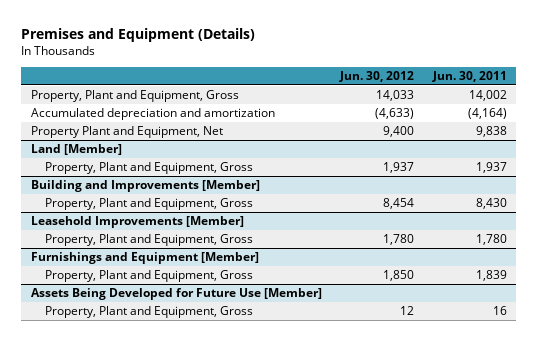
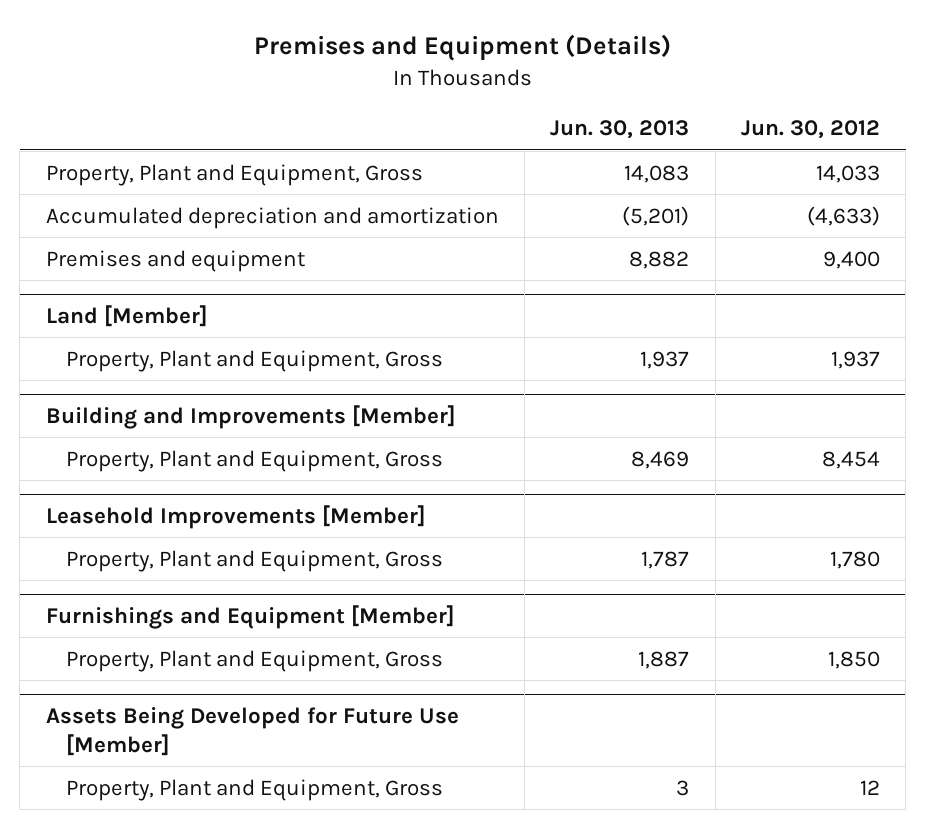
- | Jun. 30, 2012 | Jun. 30, 2011
+ | Jun. 30, 2013 | Jun. 30, 2012
- Property Plant and Equipment, Net | 9,400 | 9,838
+ Premises and equipment | 8,882 | 9,400

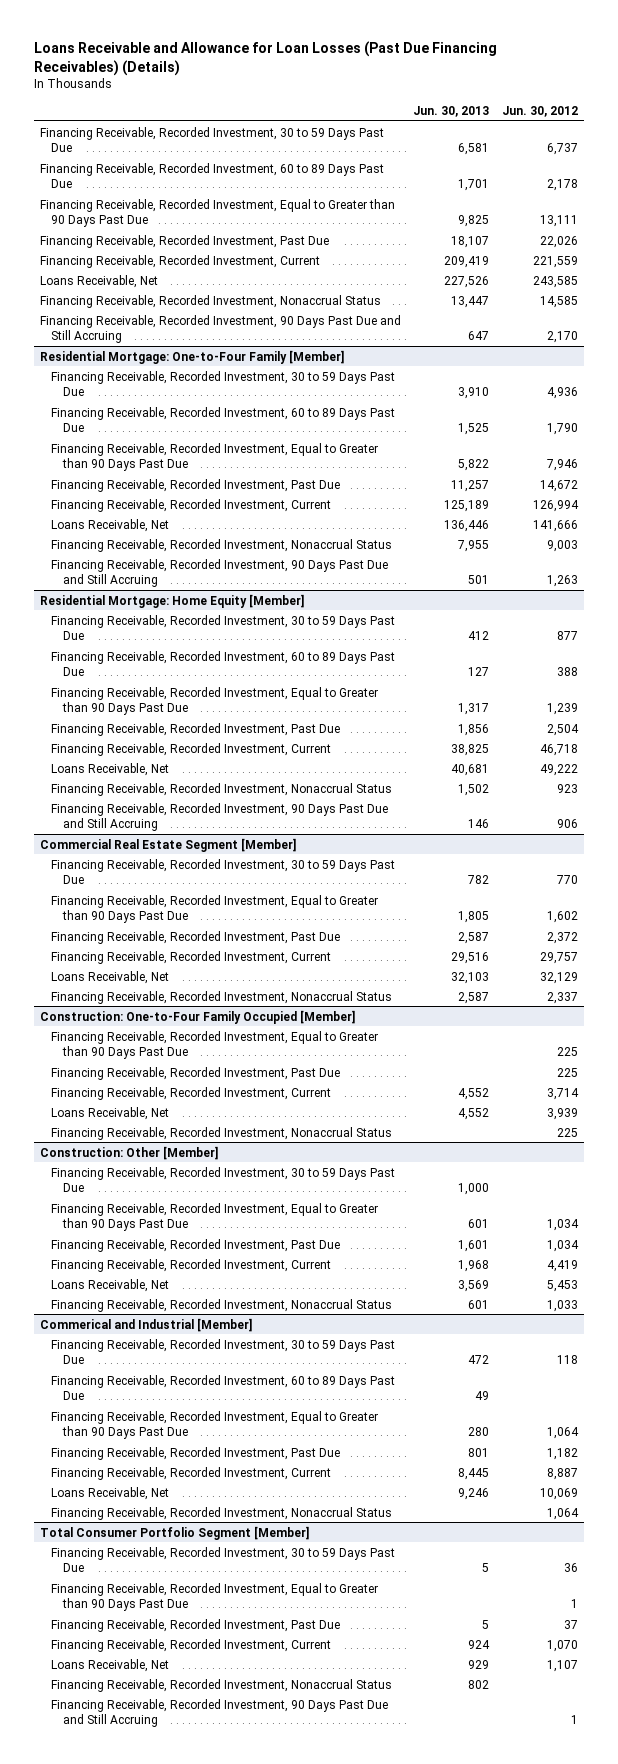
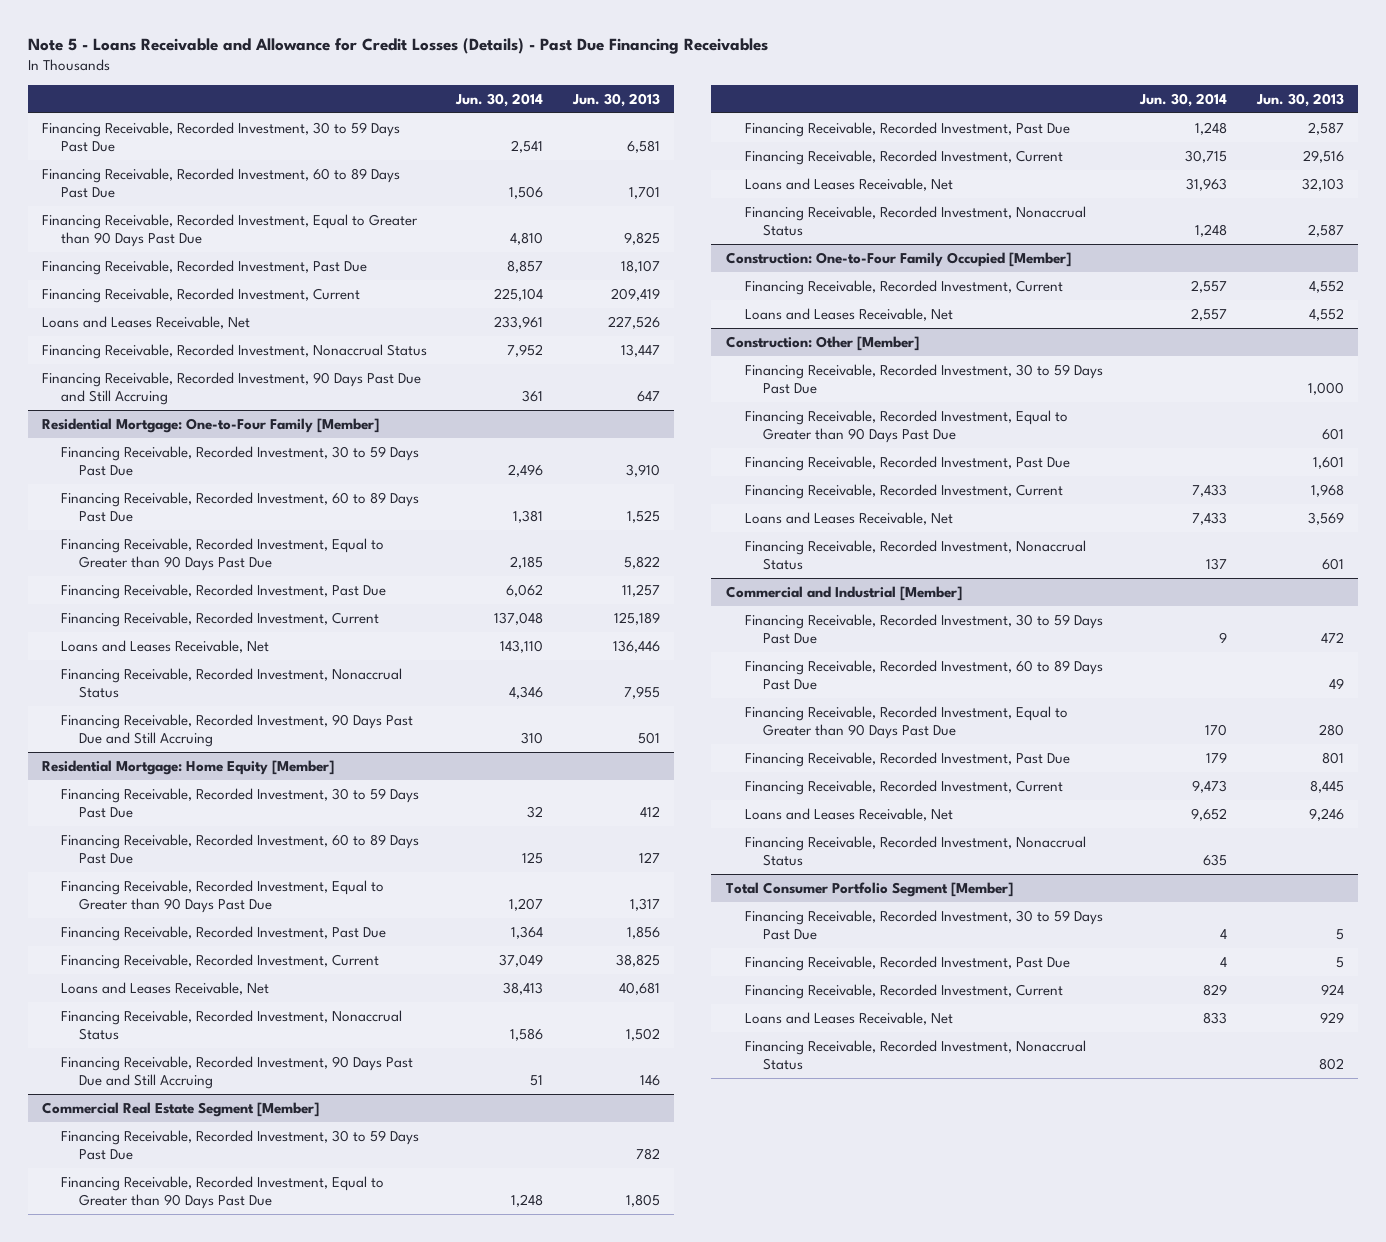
- Loans Receivable and Allowance for Loan Losses (Past Due Financing Receivables) (Details)
+ Note 5 - Loans Receivable and Allowance for Credit Losses (Details) - Past Due Financing Receivables
- | Jun. 30, 2013 | Jun. 30, 2012
+ | Jun. 30, 2014 | Jun. 30, 2013
- Loans Receivable, Net | 227,526 | 243,585
+ Loans and Leases Receivable, Net | 233,961 | 227,526
@ Residential Mortgage: One-to-Four Family [Member]
- Loans Receivable, Net | 136,446 | 141,666
+ Loans and Leases Receivable, Net | 143,110 | 136,446
@ Residential Mortgage: Home Equity [Member]
- Loans Receivable, Net | 40,681 | 49,222
+ Loans and Leases Receivable, Net | 38,413 | 40,681
@ Commercial Real Estate Segment [Member]
- Loans Receivable, Net | 32,103 | 32,129
+ Loans and Leases Receivable, Net | 31,963 | 32,103
@ Construction: One-to-Four Family Occupied [Member]
- Financing Receivable, Recorded Investment, Equal to Greater than 90 Days Past Due | | 225
- Financing Receivable, Recorded Investment, Past Due | | 225
- Loans Receivable, Net | 4,552 | 3,939
- Financing Receivable, Recorded Investment, Nonaccrual Status | | 225
+ Loans and Leases Receivable, Net | 2,557 | 4,552
@ Construction: Other [Member]
- Loans Receivable, Net | 3,569 | 5,453
+ Loans and Leases Receivable, Net | 7,433 | 3,569
- Commerical and Industrial [Member]
+ Commercial and Industrial [Member]
- Loans Receivable, Net | 9,246 | 10,069
+ Loans and Leases Receivable, Net | 9,652 | 9,246
@ Total Consumer Portfolio Segment [Member]
- Financing Receivable, Recorded Investment, Equal to Greater than 90 Days Past Due | | 1
- Loans Receivable, Net | 929 | 1,107
+ Loans and Leases Receivable, Net | 833 | 929
- Financing Receivable, Recorded Investment, 90 Days Past Due and Still Accruing | | 1

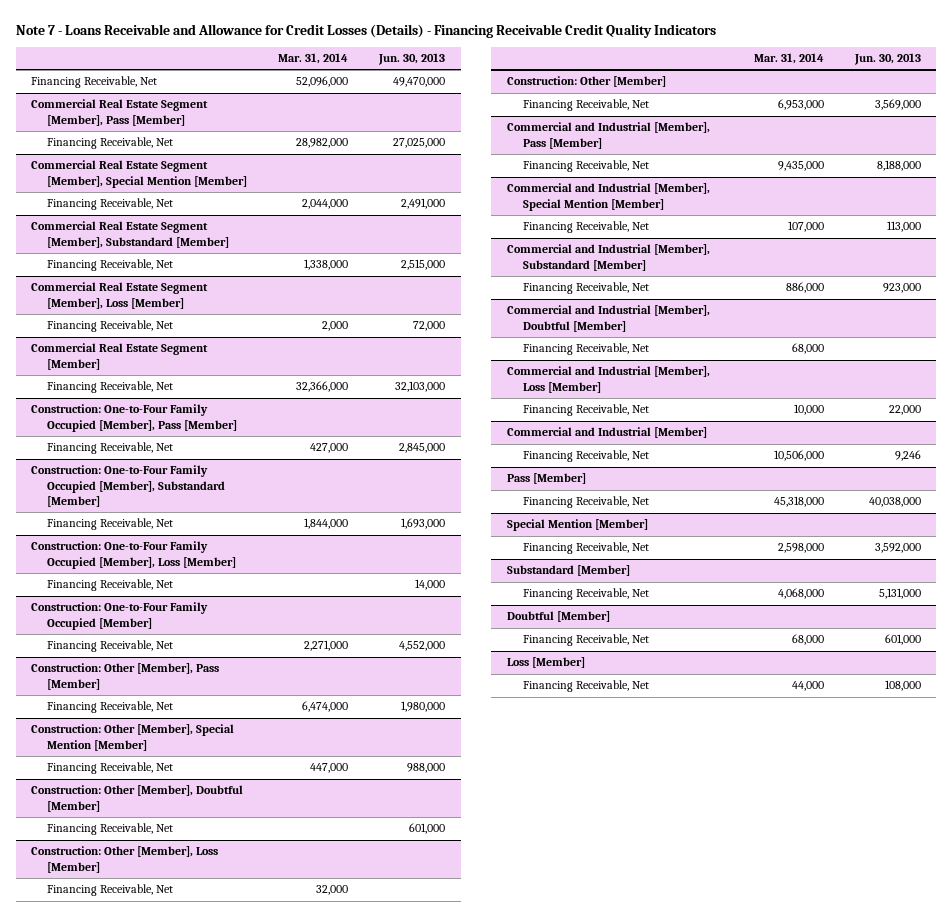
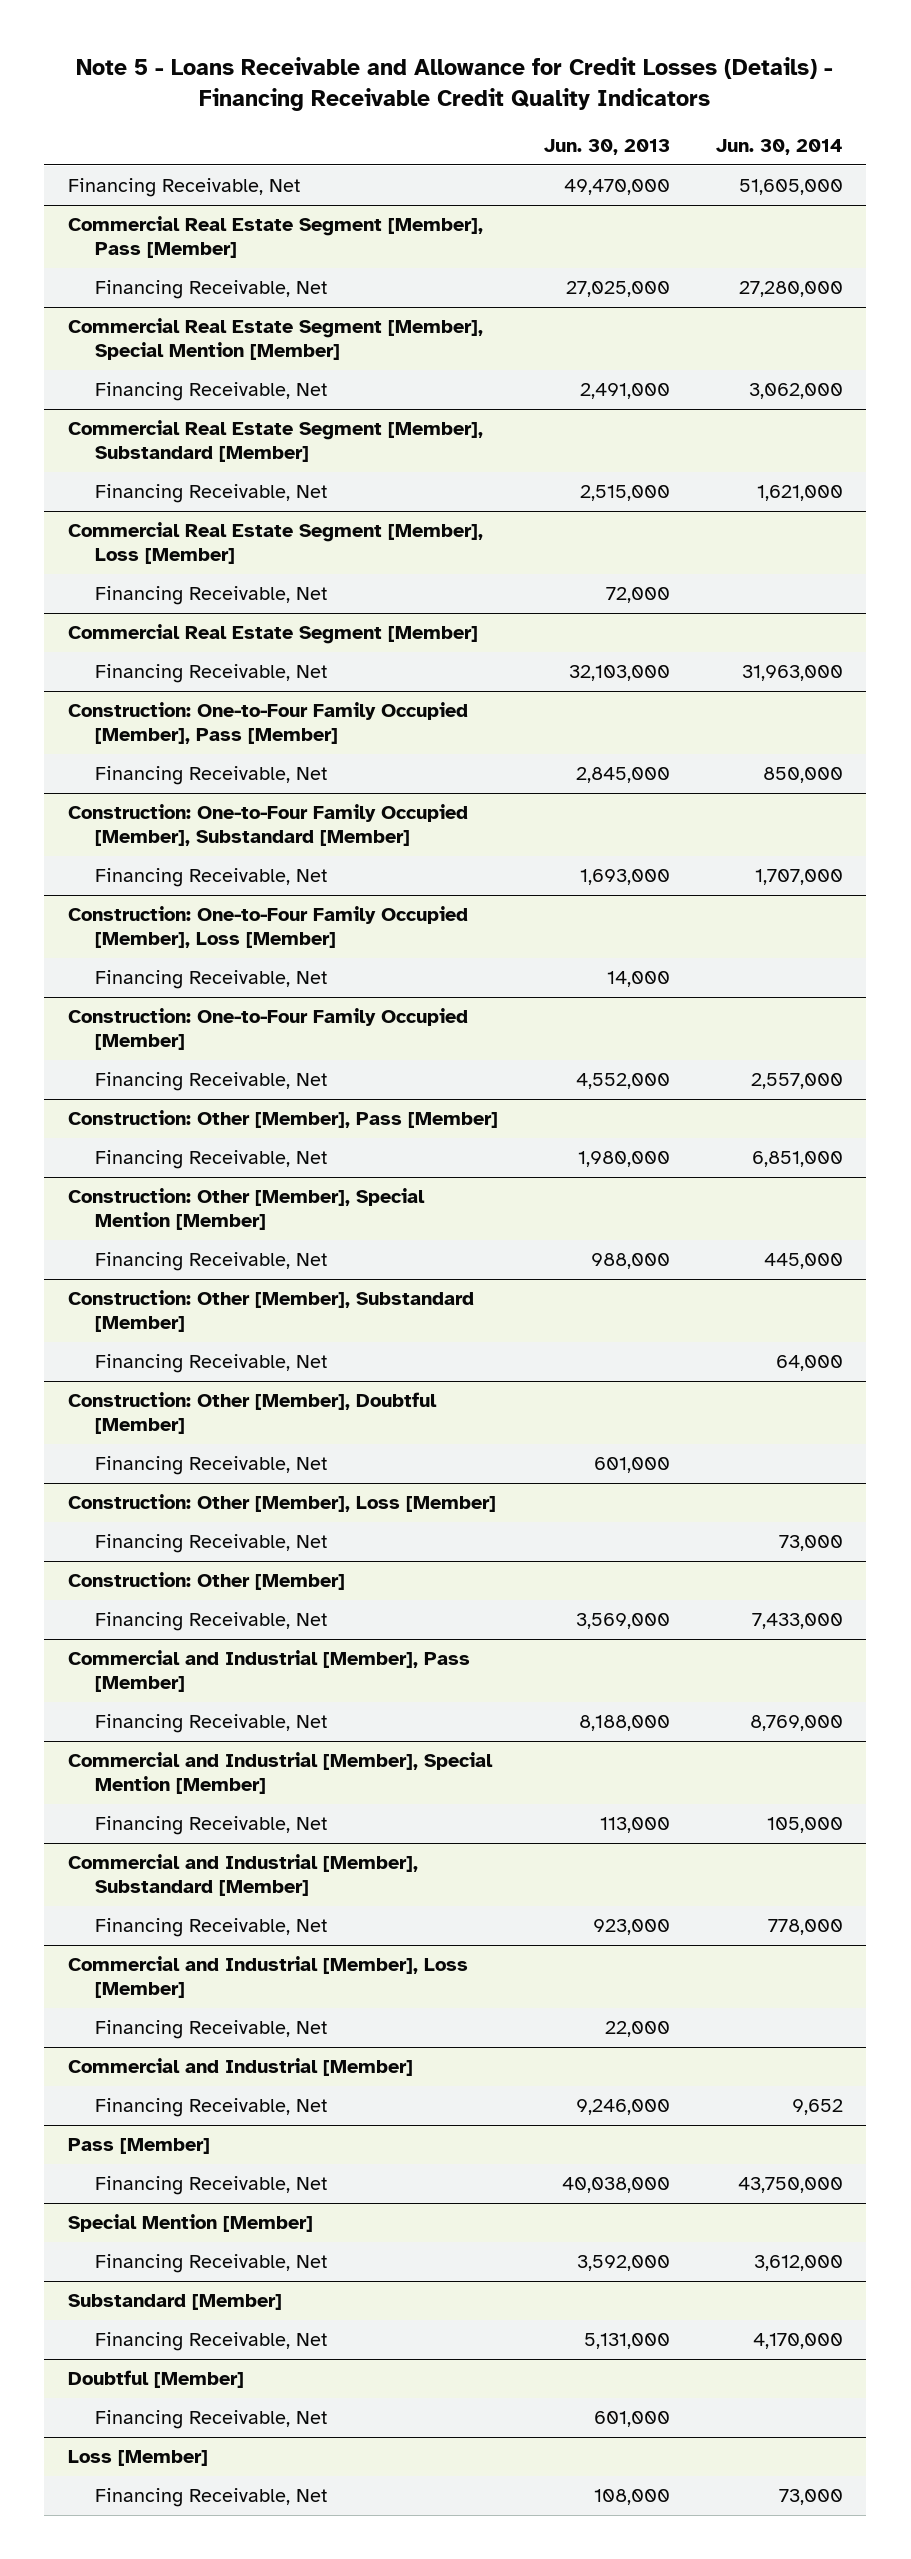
- Note 7 - Loans Receivable and Allowance for Credit Losses (Details) - Financing Receivable Credit Quality Indicators
+ Note 5 - Loans Receivable and Allowance for Credit Losses (Details) - Financing Receivable Credit Quality Indicators
- | Mar. 31, 2014 | Jun. 30, 2013
+ | Jun. 30, 2013 | Jun. 30, 2014
+ Construction: Other [Member], Substandard [Member]
+ Financing Receivable, Net | | 64,000
- Commercial and Industrial [Member], Doubtful [Member]
- Financing Receivable, Net | 68,000 |
@ Commercial and Industrial [Member]
- Financing Receivable, Net | 10,506,000 | 9,246
+ Financing Receivable, Net | 9,246,000 | 9,652

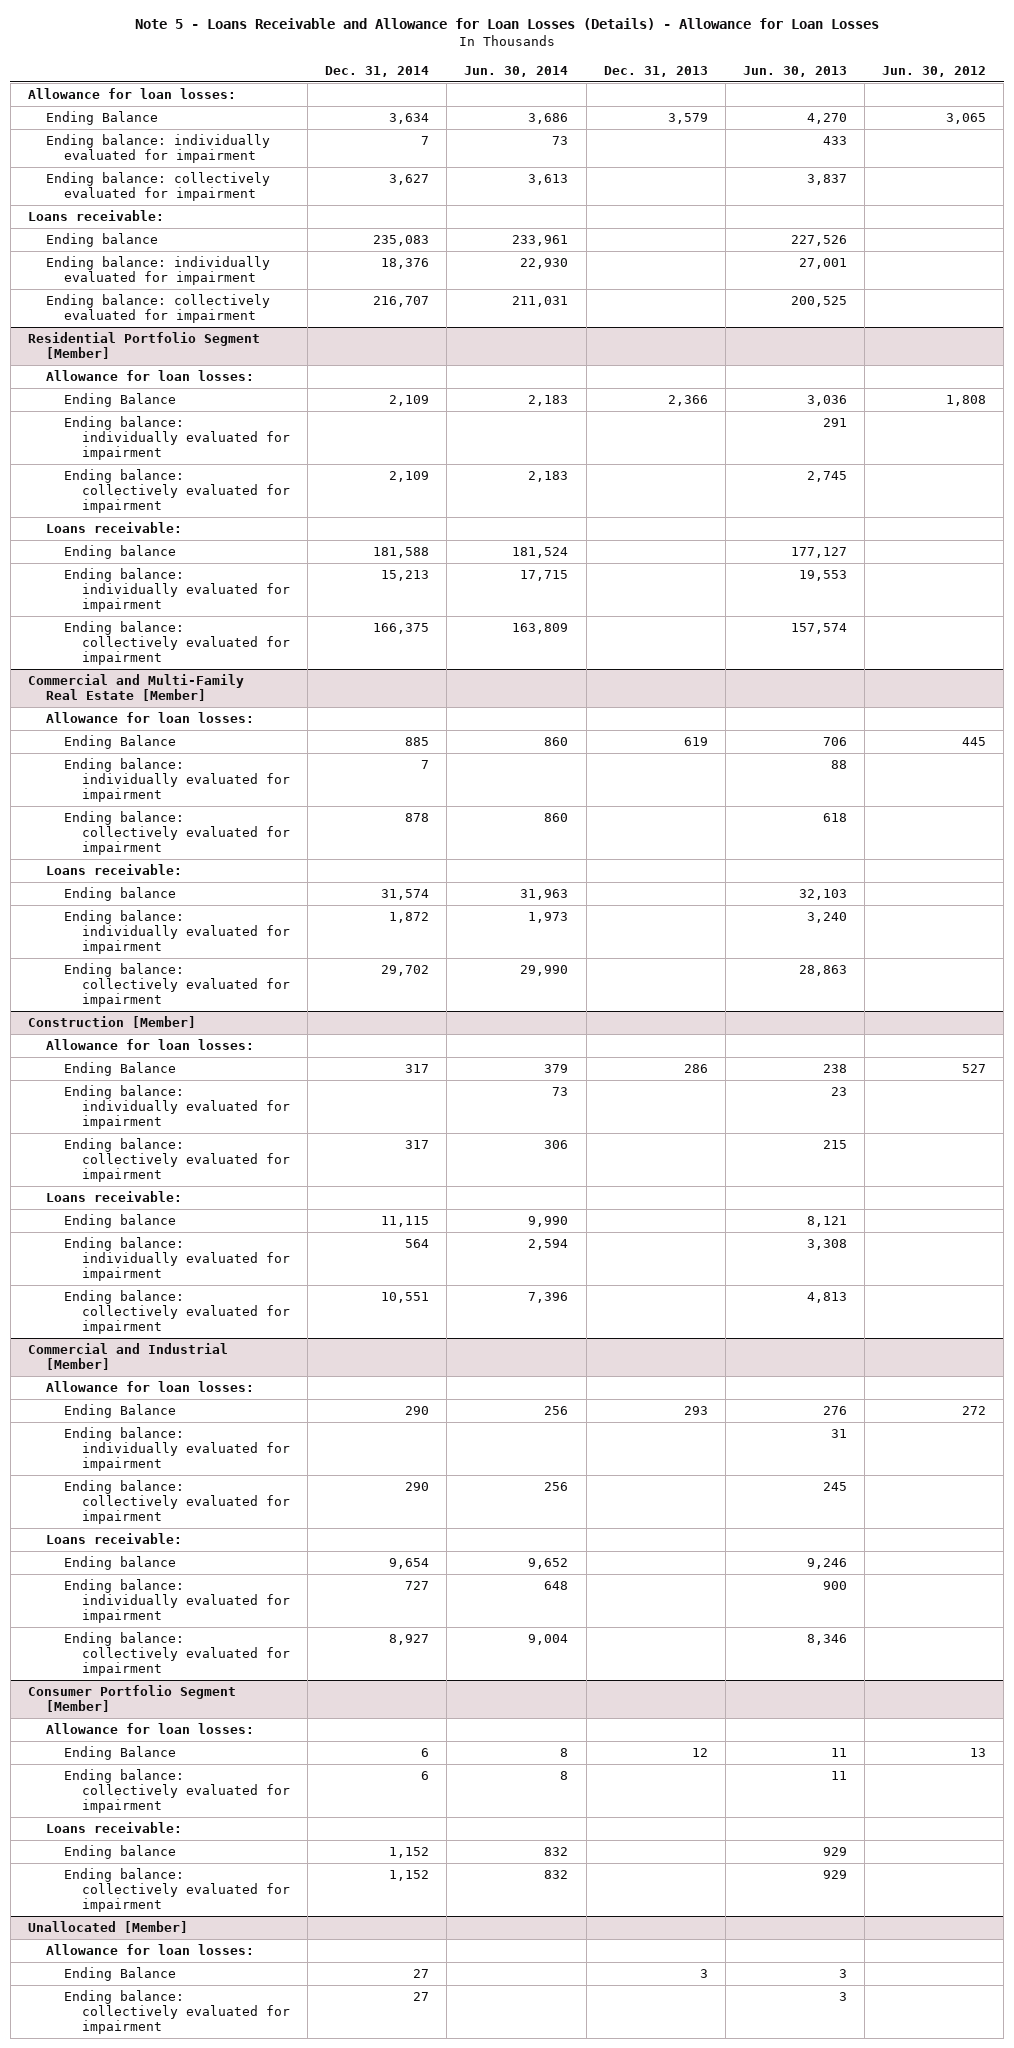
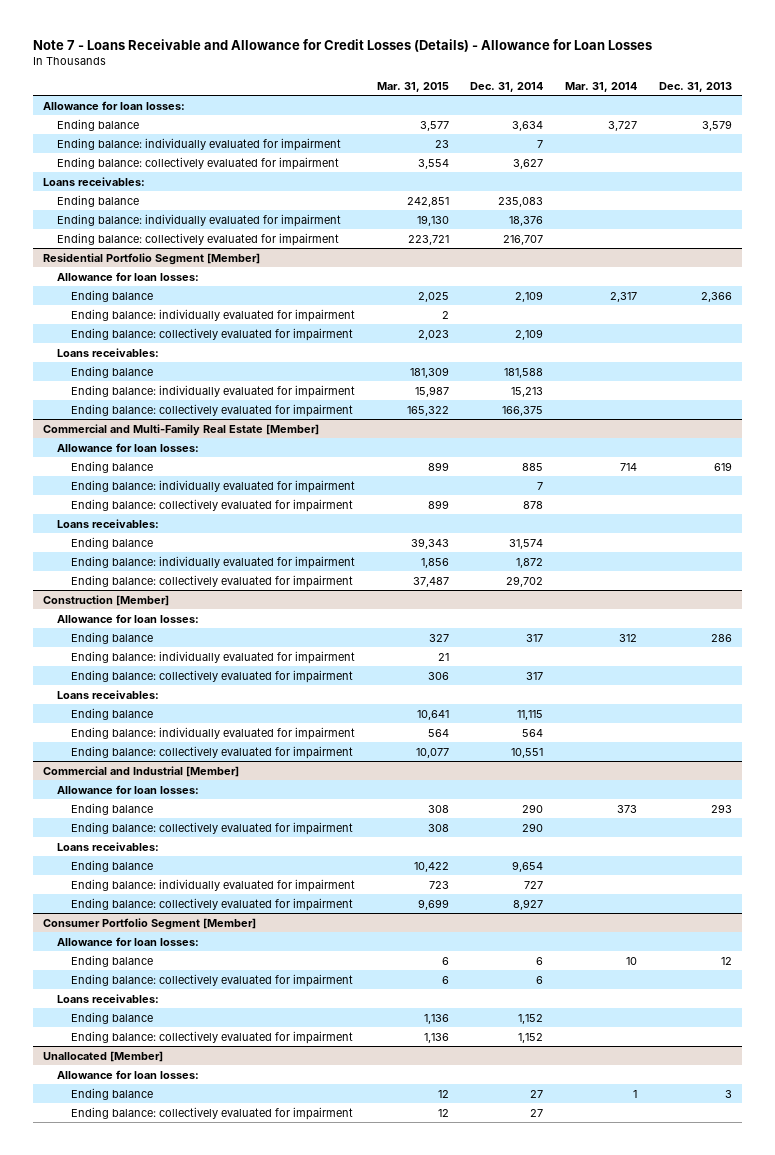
- Note 5 - Loans Receivable and Allowance for Loan Losses (Details) - Allowance for Loan Losses
+ Note 7 - Loans Receivable and Allowance for Credit Losses (Details) - Allowance for Loan Losses
- | Dec. 31, 2014 | Jun. 30, 2014 | Dec. 31, 2013 | Jun. 30, 2013 | Jun. 30, 2012
+ | Mar. 31, 2015 | Dec. 31, 2014 | Mar. 31, 2014 | Dec. 31, 2013
- Ending Balance | 3,634 | 3,686 | 3,579 | 4,270 | 3,065
+ Ending balance | 3,577 | 3,634 | 3,727 | 3,579
- Loans receivable:
+ Loans receivables:
@ Residential Portfolio Segment [Member]
- Ending Balance | 2,109 | 2,183 | 2,366 | 3,036 | 1,808
+ Ending balance | 2,025 | 2,109 | 2,317 | 2,366
- Loans receivable:
+ Loans receivables:
@ Commercial and Multi-Family Real Estate [Member]
- Ending Balance | 885 | 860 | 619 | 706 | 445
+ Ending balance | 899 | 885 | 714 | 619
- Loans receivable:
+ Loans receivables:
@ Construction [Member]
- Ending Balance | 317 | 379 | 286 | 238 | 527
+ Ending balance | 327 | 317 | 312 | 286
- Loans receivable:
+ Loans receivables:
@ Commercial and Industrial [Member]
- Ending Balance | 290 | 256 | 293 | 276 | 272
- Ending balance: individually evaluated for impairment | | | | 31 |
+ Ending balance | 308 | 290 | 373 | 293
- Loans receivable:
+ Loans receivables:
@ Consumer Portfolio Segment [Member]
- Ending Balance | 6 | 8 | 12 | 11 | 13
+ Ending balance | 6 | 6 | 10 | 12
- Loans receivable:
+ Loans receivables:
@ Unallocated [Member]
- Ending Balance | 27 | | 3 | 3 |
+ Ending balance | 12 | 27 | 1 | 3

